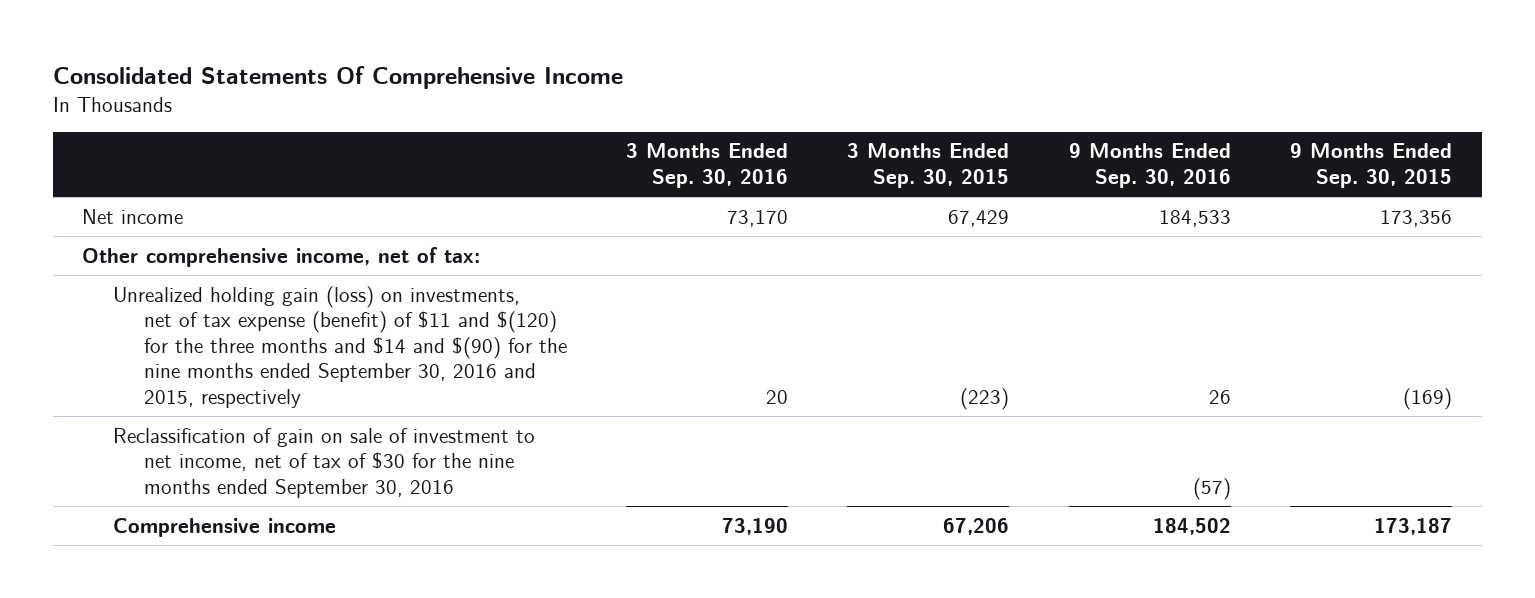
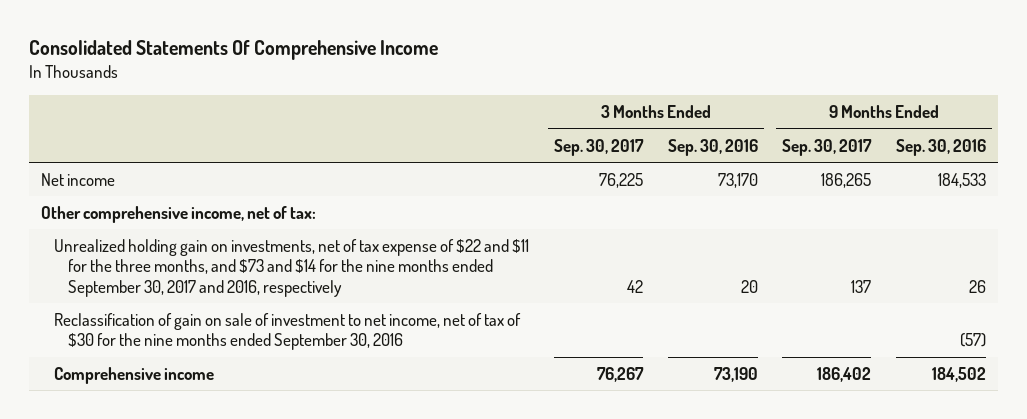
- | 3 Months Ended Sep. 30, 2016 | 3 Months Ended Sep. 30, 2015 | 9 Months Ended Sep. 30, 2016 | 9 Months Ended Sep. 30, 2015
+ | 3 Months Ended Sep. 30, 2017 | 3 Months Ended Sep. 30, 2016 | 9 Months Ended Sep. 30, 2017 | 9 Months Ended Sep. 30, 2016
- Unrealized holding gain (loss) on investments, net of tax expense (benefit) of $11 and $(120) for the three months and $14 and $(90) for the nine months ended September 30, 2016 and 2015, respectively | 20 | (223) | 26 | (169)
+ Unrealized holding gain on investments, net of tax expense of $22 and $11 for the three months, and $73 and $14 for the nine months ended September 30, 2017 and 2016, respectively | 42 | 20 | 137 | 26

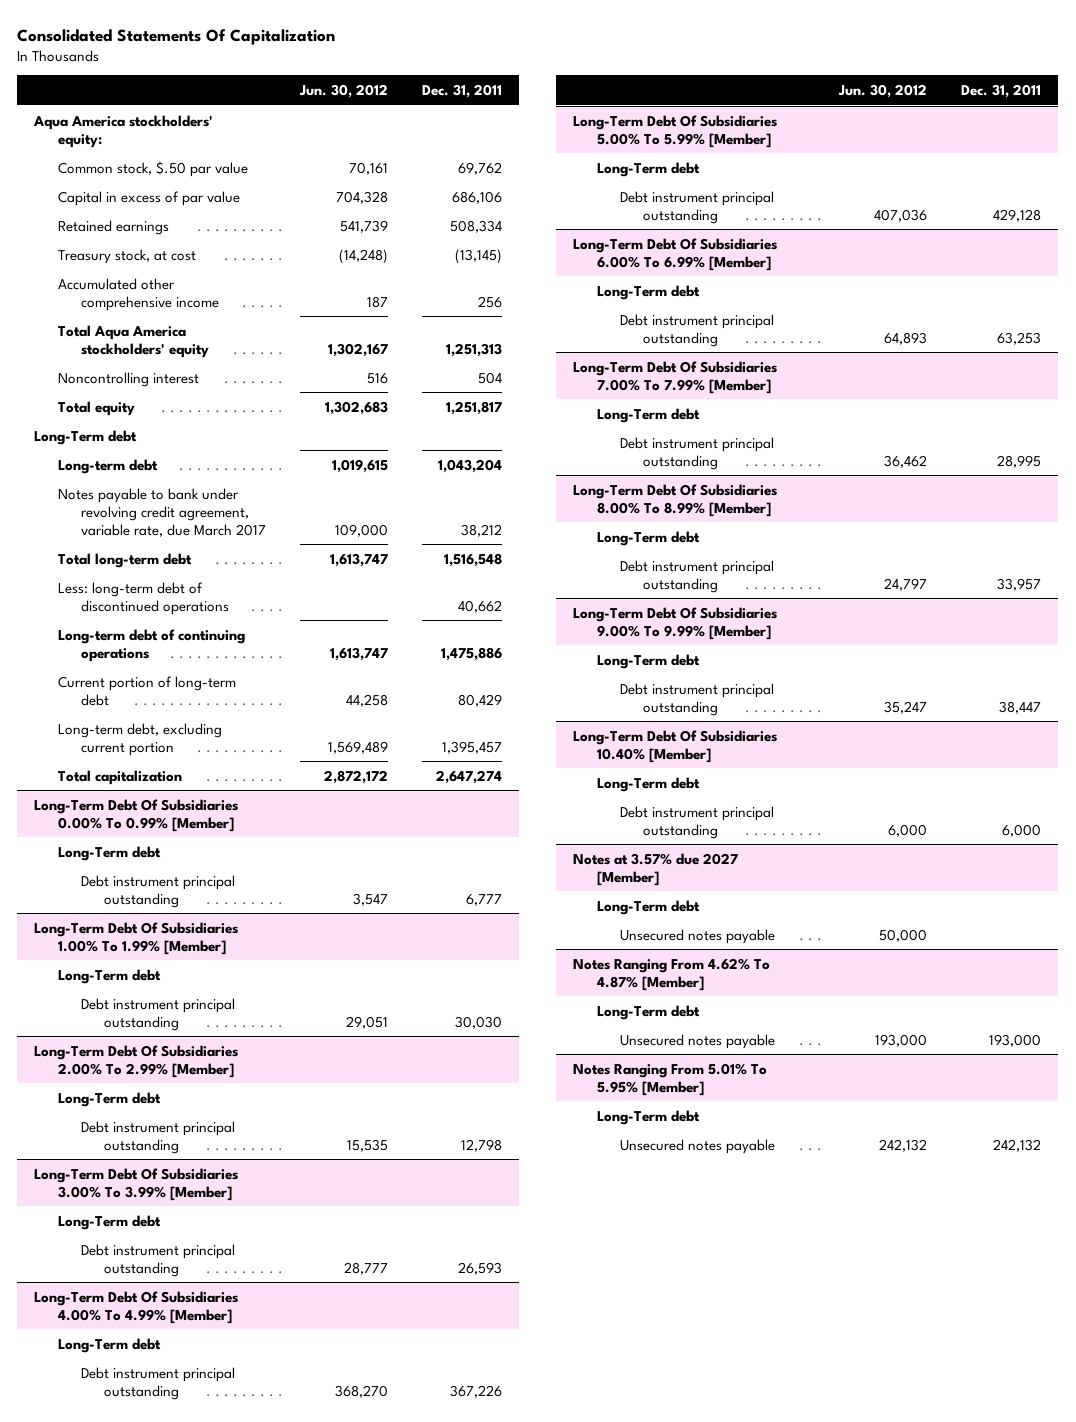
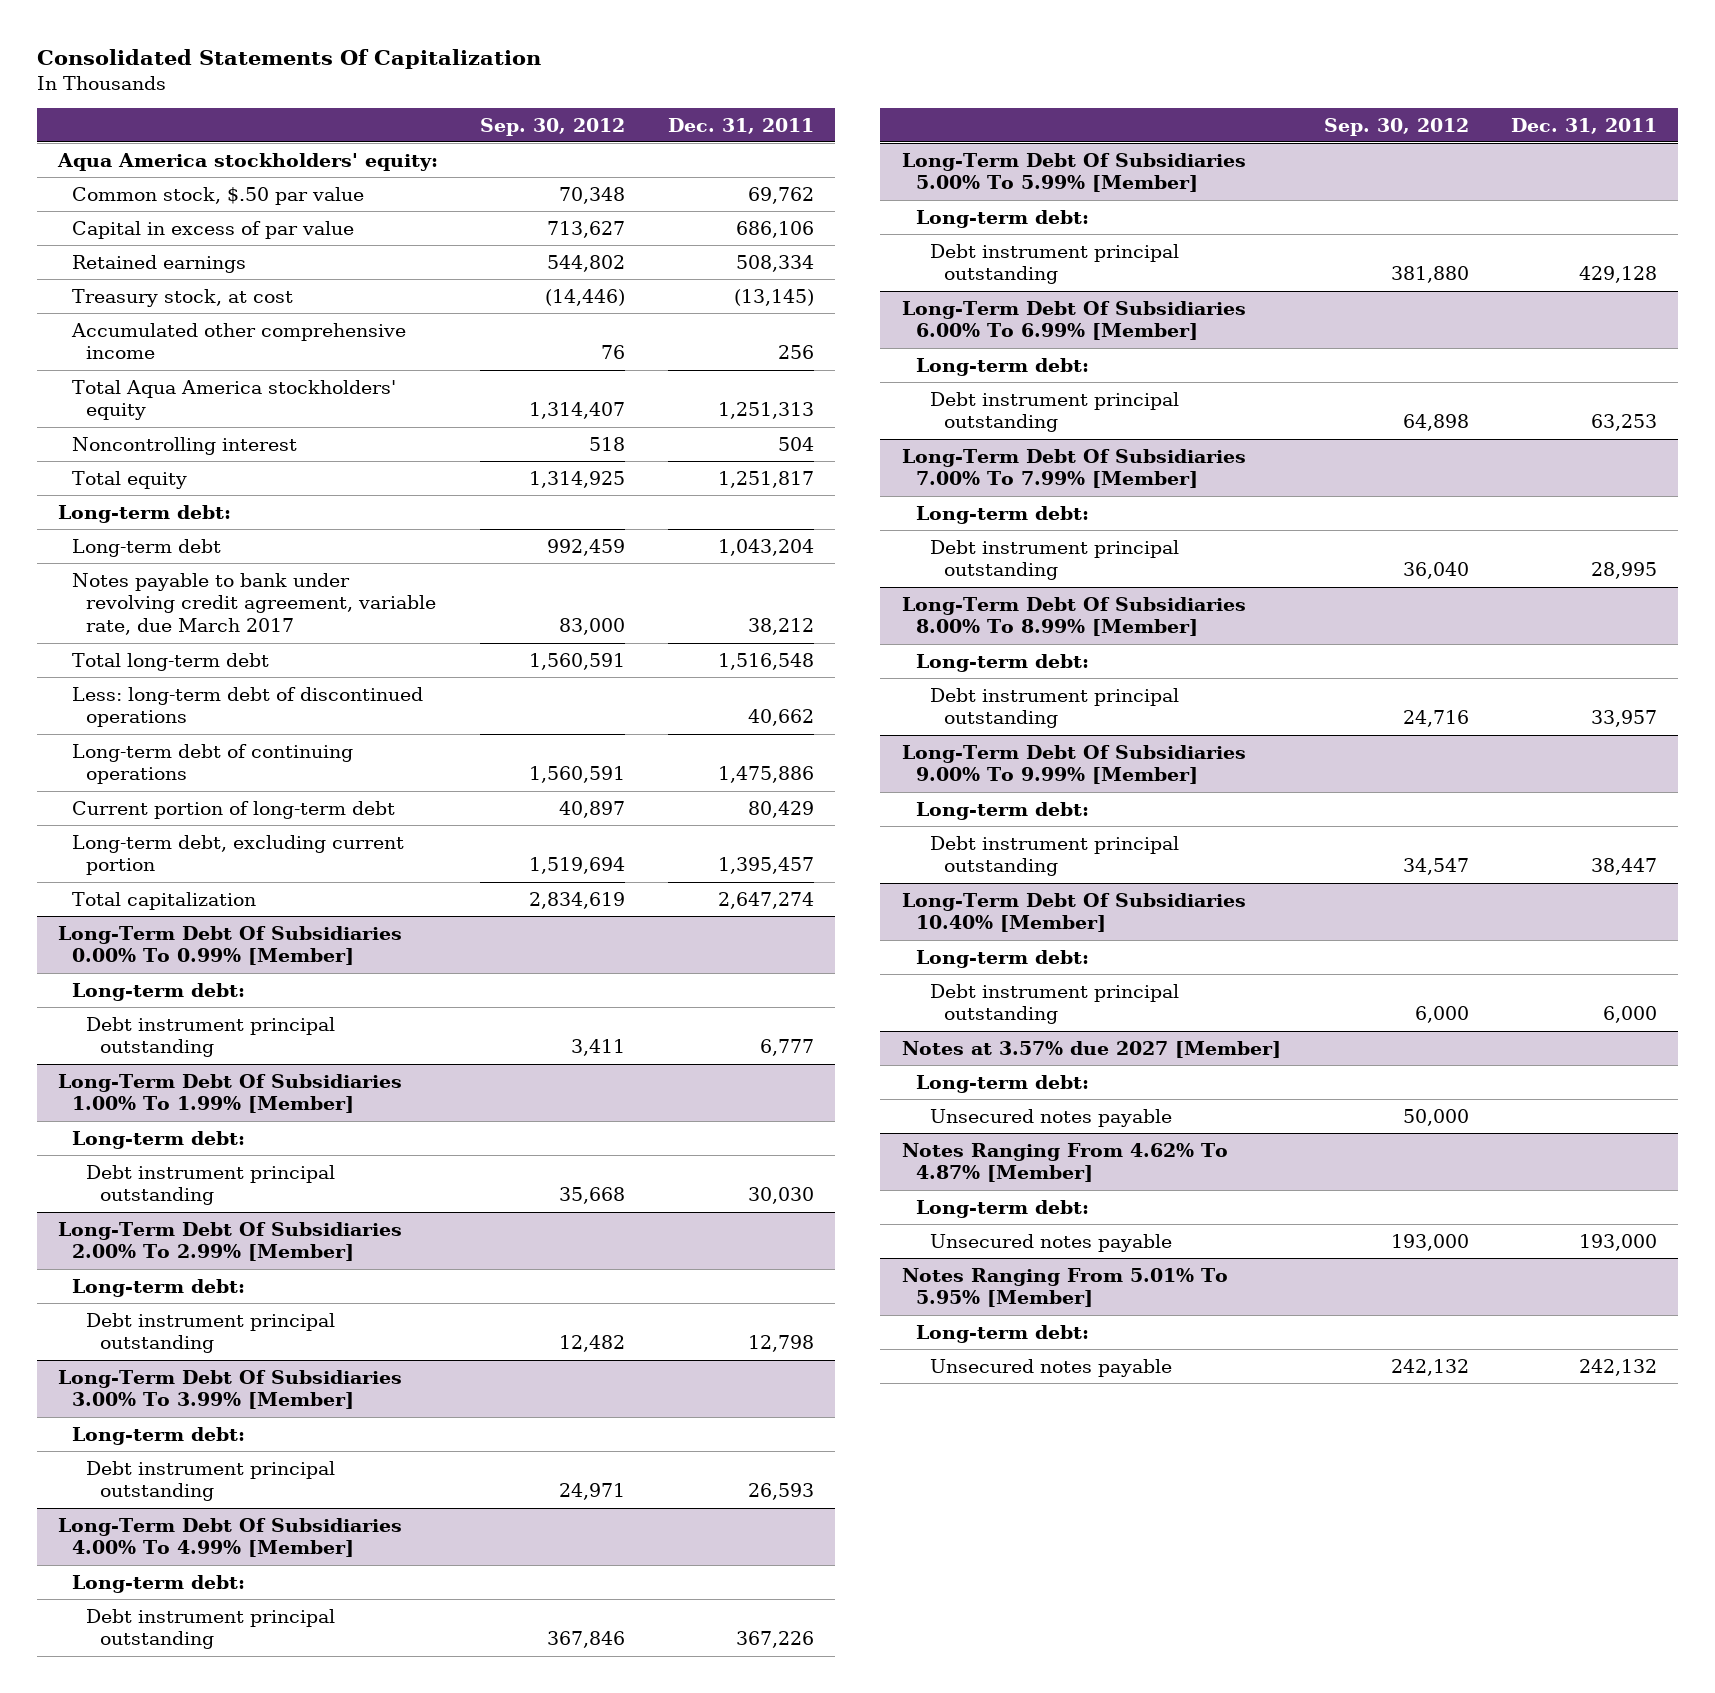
- | Jun. 30, 2012 | Dec. 31, 2011
+ | Sep. 30, 2012 | Dec. 31, 2011
- Long-Term debt
+ Long-term debt:
@ Long-Term Debt Of Subsidiaries 0.00% To 0.99% [Member]
- Long-Term debt
+ Long-term debt:
@ Long-Term Debt Of Subsidiaries 1.00% To 1.99% [Member]
- Long-Term debt
+ Long-term debt:
@ Long-Term Debt Of Subsidiaries 2.00% To 2.99% [Member]
- Long-Term debt
+ Long-term debt:
@ Long-Term Debt Of Subsidiaries 3.00% To 3.99% [Member]
- Long-Term debt
+ Long-term debt:
@ Long-Term Debt Of Subsidiaries 4.00% To 4.99% [Member]
- Long-Term debt
+ Long-term debt:
@ Long-Term Debt Of Subsidiaries 5.00% To 5.99% [Member]
- Long-Term debt
+ Long-term debt:
@ Long-Term Debt Of Subsidiaries 6.00% To 6.99% [Member]
- Long-Term debt
+ Long-term debt:
@ Long-Term Debt Of Subsidiaries 7.00% To 7.99% [Member]
- Long-Term debt
+ Long-term debt:
@ Long-Term Debt Of Subsidiaries 8.00% To 8.99% [Member]
- Long-Term debt
+ Long-term debt:
@ Long-Term Debt Of Subsidiaries 9.00% To 9.99% [Member]
- Long-Term debt
+ Long-term debt:
@ Long-Term Debt Of Subsidiaries 10.40% [Member]
- Long-Term debt
+ Long-term debt:
@ Notes at 3.57% due 2027 [Member]
- Long-Term debt
+ Long-term debt:
@ Notes Ranging From 4.62% To 4.87% [Member]
- Long-Term debt
+ Long-term debt:
@ Notes Ranging From 5.01% To 5.95% [Member]
- Long-Term debt
+ Long-term debt:

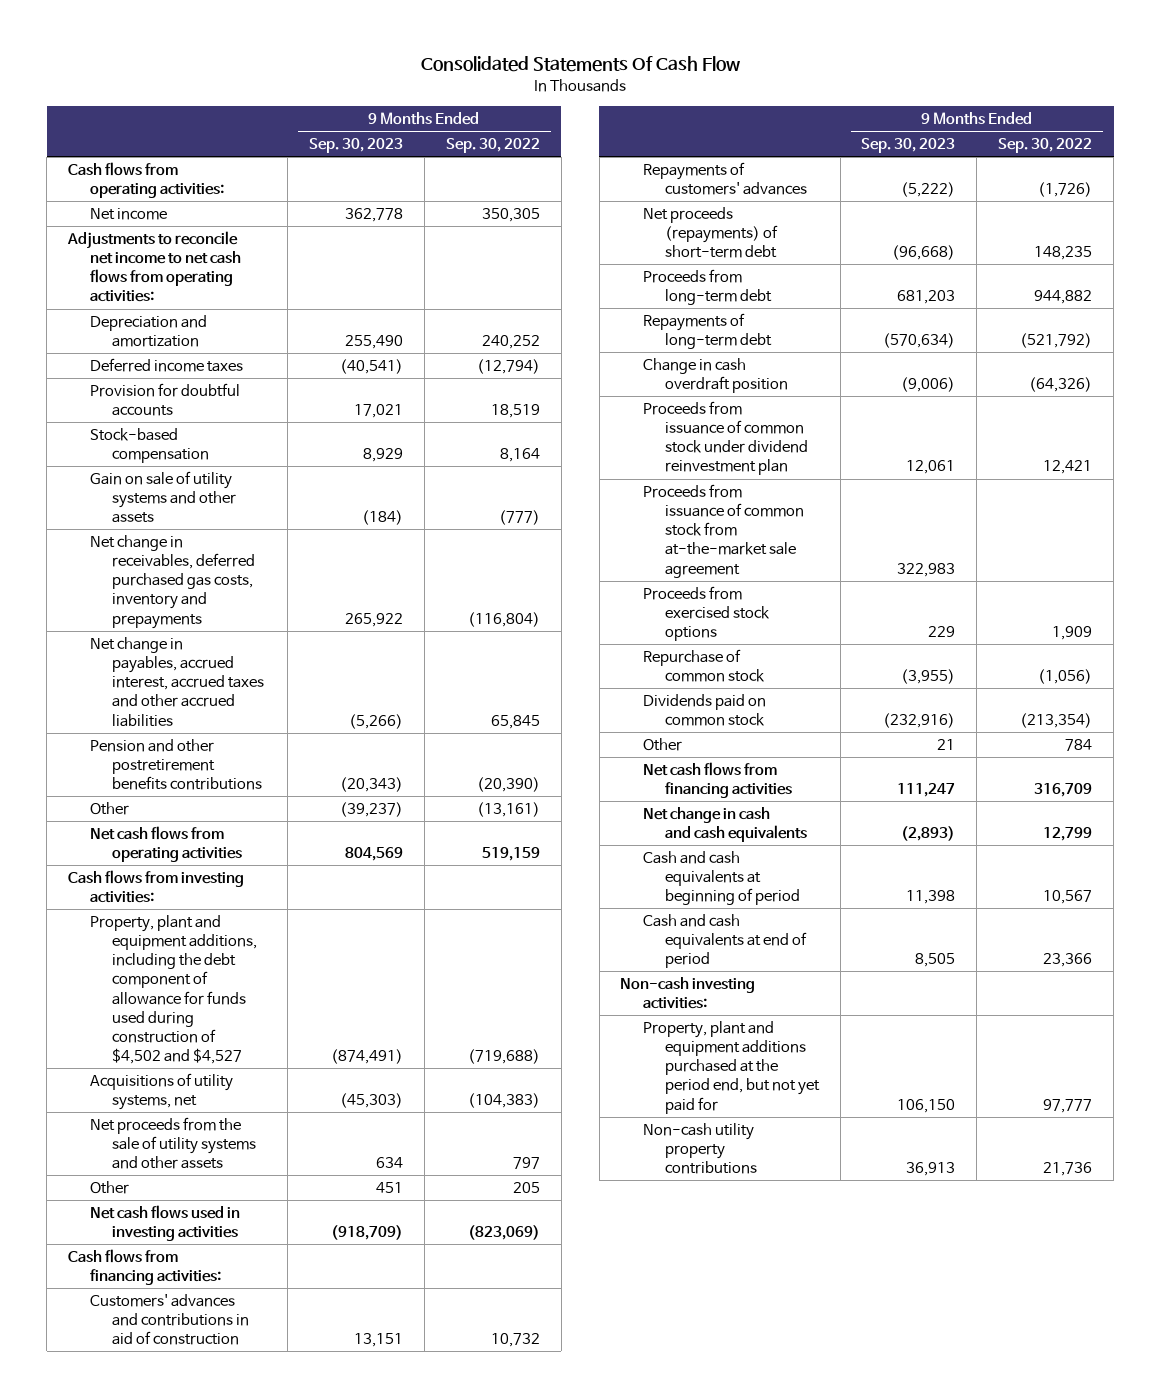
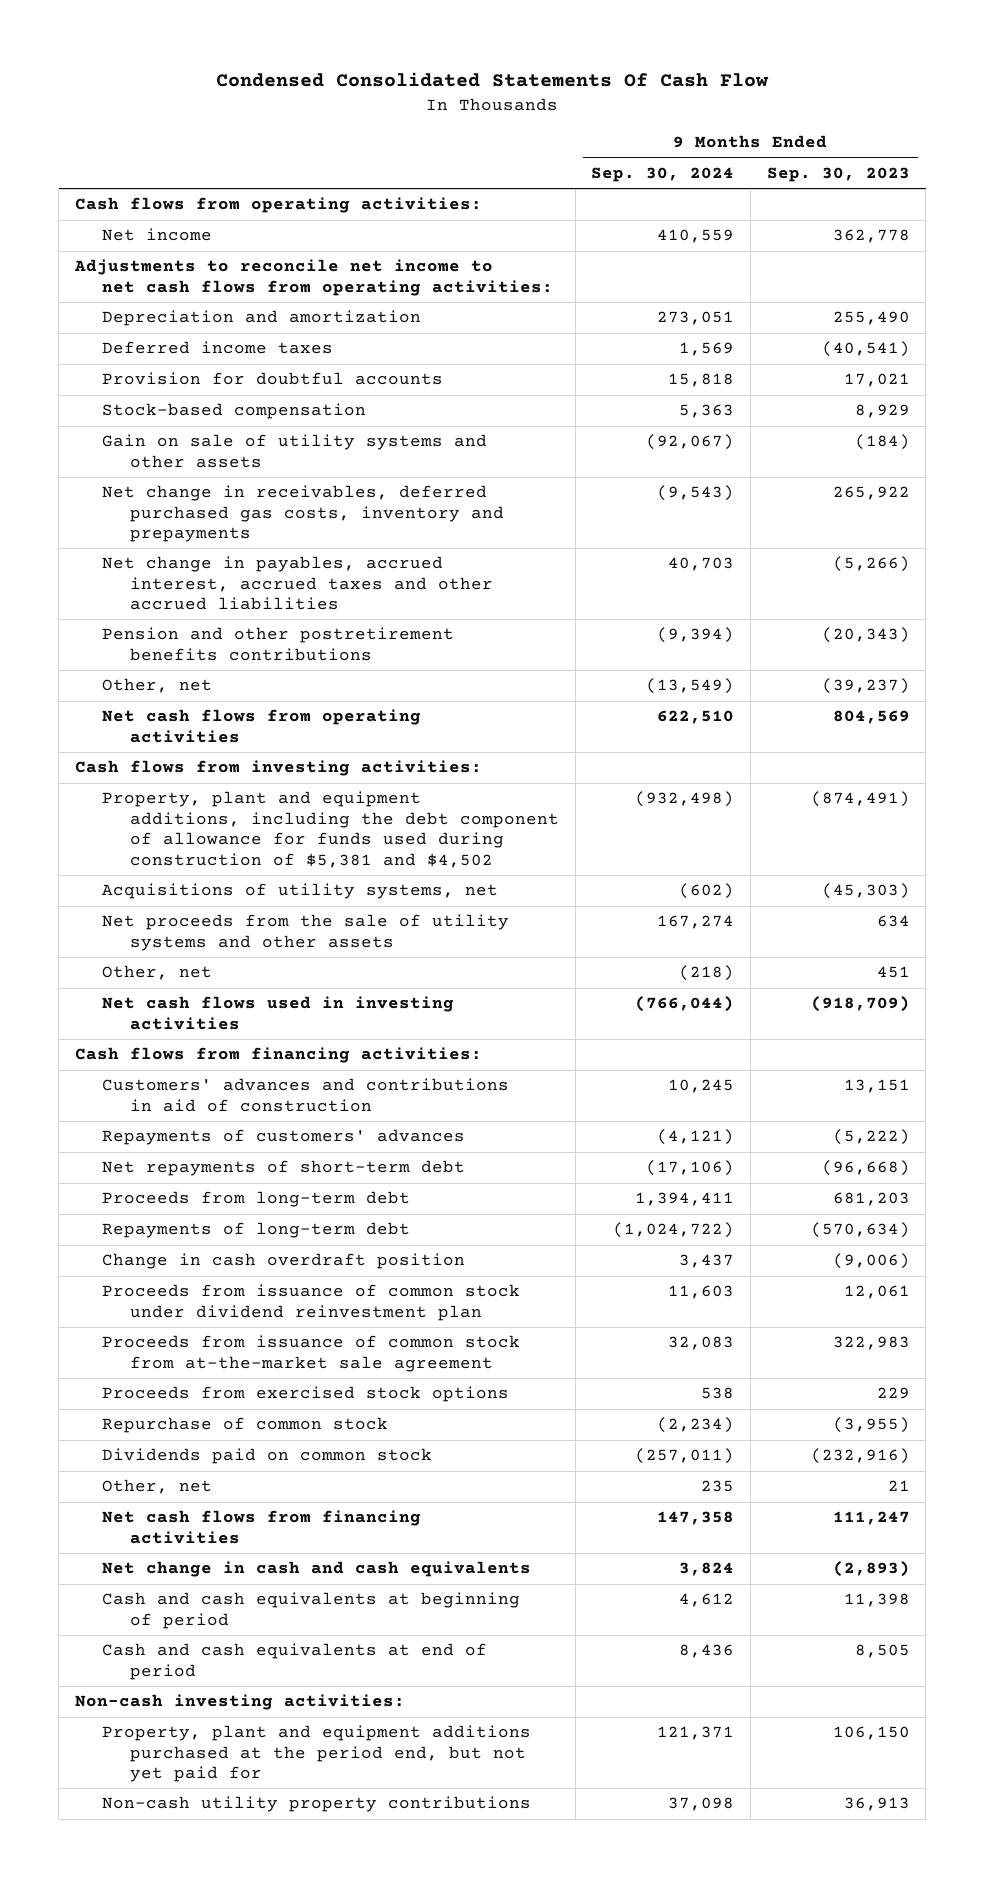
- Consolidated Statements Of Cash Flow
+ Condensed Consolidated Statements Of Cash Flow
- | 9 Months Ended Sep. 30, 2023 | 9 Months Ended Sep. 30, 2022
+ | 9 Months Ended Sep. 30, 2024 | 9 Months Ended Sep. 30, 2023
- Other | (39,237) | (13,161)
+ Other, net | (13,549) | (39,237)
- Property, plant and equipment additions, including the debt component of allowance for funds used during construction of $4,502 and $4,527 | (874,491) | (719,688)
+ Property, plant and equipment additions, including the debt component of allowance for funds used during construction of $5,381 and $4,502 | (932,498) | (874,491)
- Other | 451 | 205
+ Other, net | (218) | 451
- Net proceeds (repayments) of short-term debt | (96,668) | 148,235
+ Net repayments of short-term debt | (17,106) | (96,668)
- Other | 21 | 784
+ Other, net | 235 | 21

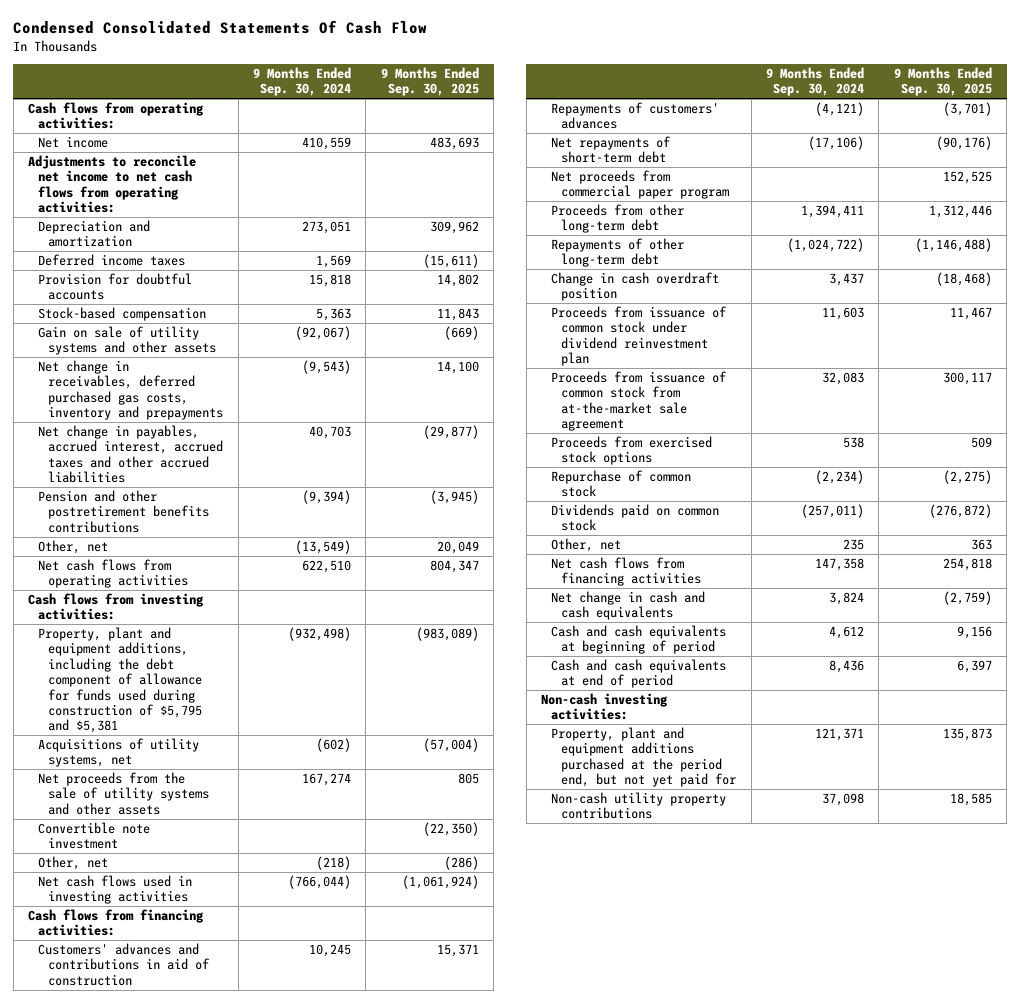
- | 9 Months Ended Sep. 30, 2024 | 9 Months Ended Sep. 30, 2023
+ | 9 Months Ended Sep. 30, 2024 | 9 Months Ended Sep. 30, 2025
- Property, plant and equipment additions, including the debt component of allowance for funds used during construction of $5,381 and $4,502 | (932,498) | (874,491)
+ Property, plant and equipment additions, including the debt component of allowance for funds used during construction of $5,795 and $5,381 | (932,498) | (983,089)
+ Convertible note investment | | (22,350)
- Proceeds from long-term debt | 1,394,411 | 681,203
- Repayments of long-term debt | (1,024,722) | (570,634)
+ Net proceeds from commercial paper program | | 152,525
+ Proceeds from other long-term debt | 1,394,411 | 1,312,446
+ Repayments of other long-term debt | (1,024,722) | (1,146,488)

